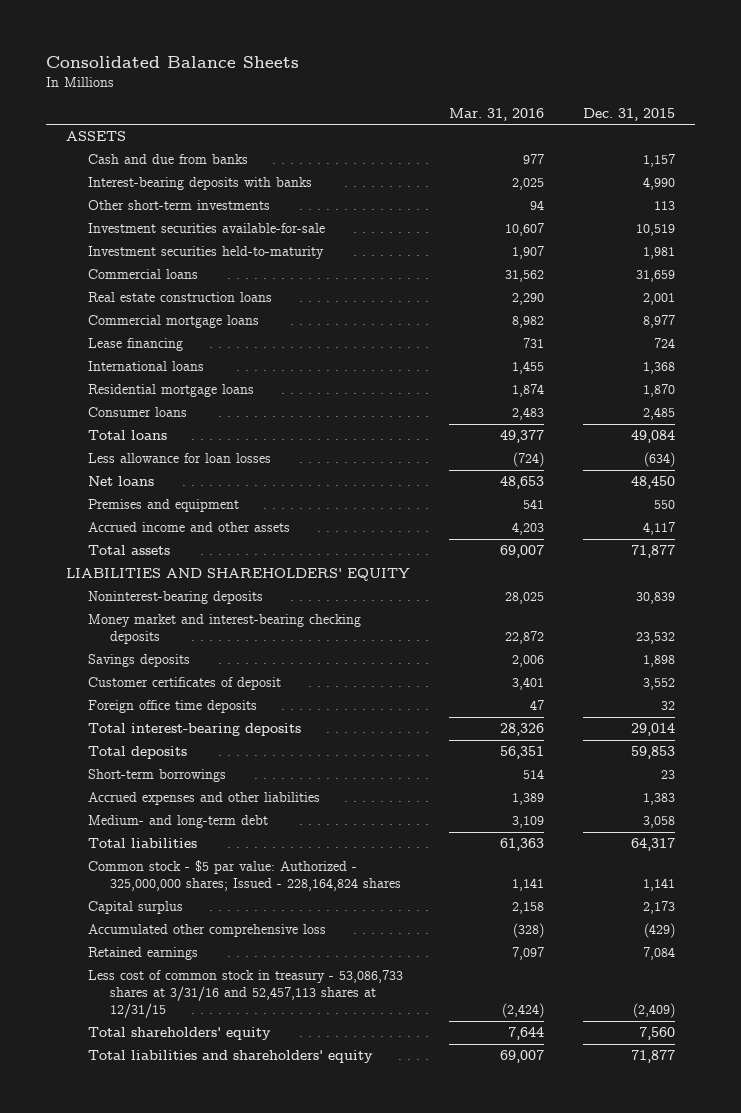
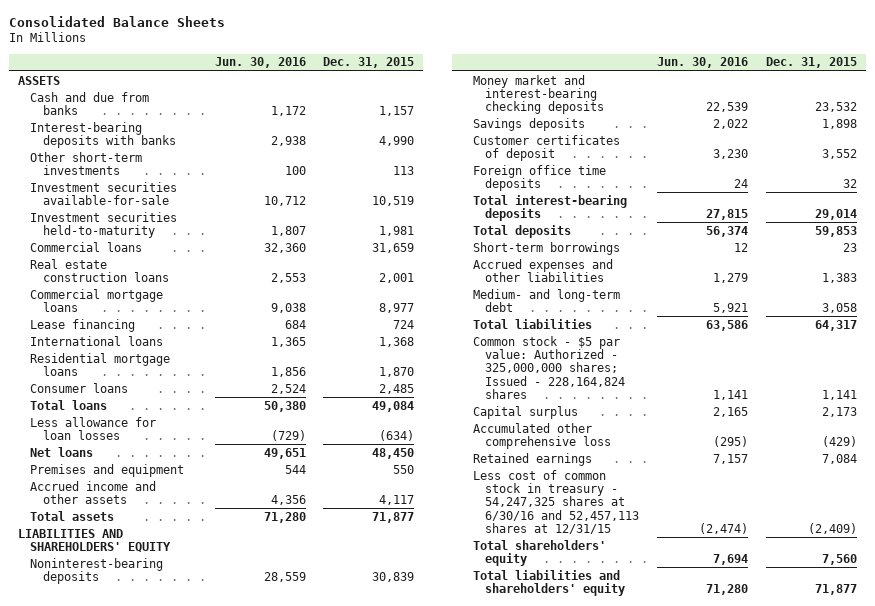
- | Mar. 31, 2016 | Dec. 31, 2015
+ | Jun. 30, 2016 | Dec. 31, 2015
- Less cost of common stock in treasury - 53,086,733 shares at 3/31/16 and 52,457,113 shares at 12/31/15 | (2,424) | (2,409)
+ Less cost of common stock in treasury - 54,247,325 shares at 6/30/16 and 52,457,113 shares at 12/31/15 | (2,474) | (2,409)

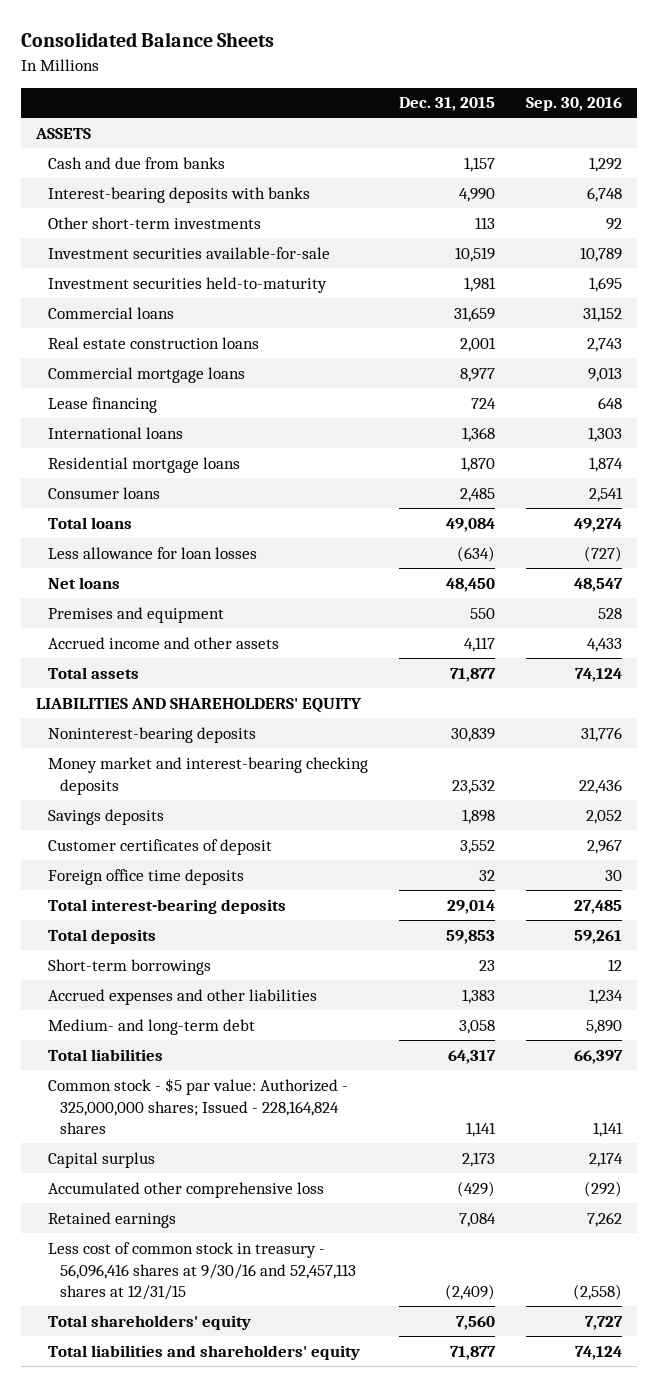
- | Jun. 30, 2016 | Dec. 31, 2015
+ | Dec. 31, 2015 | Sep. 30, 2016
- Less cost of common stock in treasury - 54,247,325 shares at 6/30/16 and 52,457,113 shares at 12/31/15 | (2,474) | (2,409)
+ Less cost of common stock in treasury - 56,096,416 shares at 9/30/16 and 52,457,113 shares at 12/31/15 | (2,409) | (2,558)

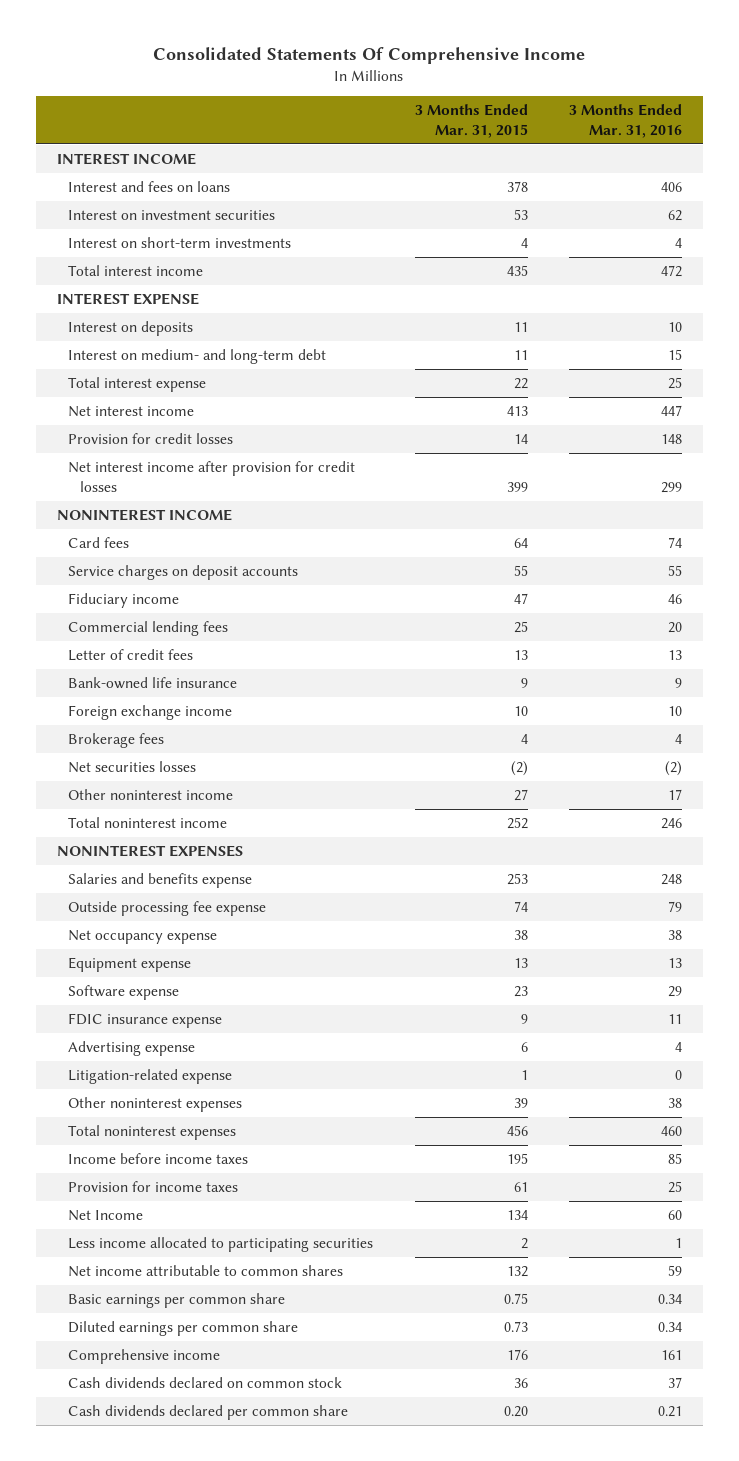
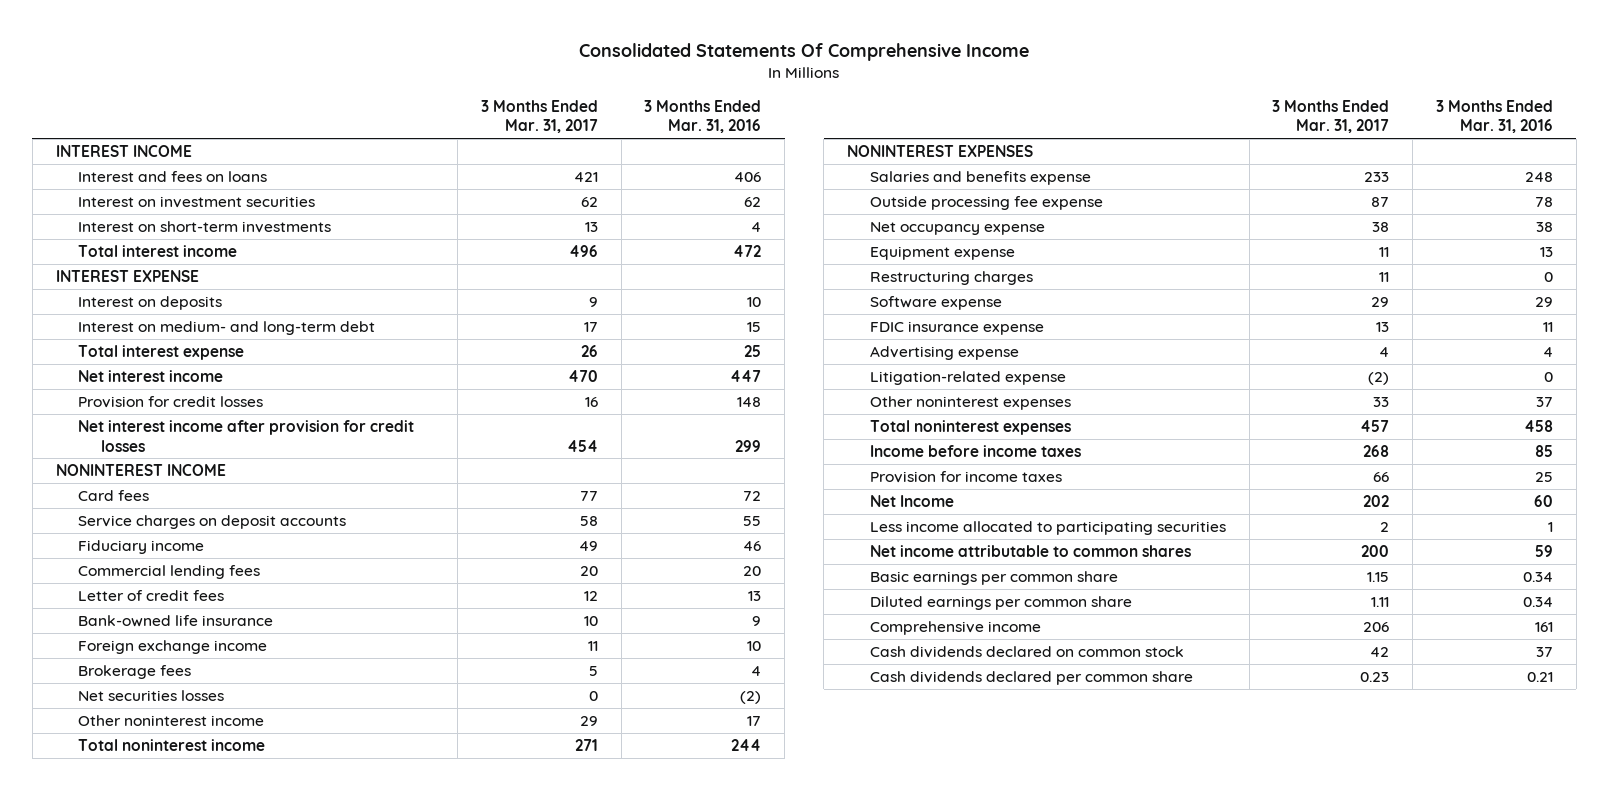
- | 3 Months Ended Mar. 31, 2015 | 3 Months Ended Mar. 31, 2016
+ | 3 Months Ended Mar. 31, 2017 | 3 Months Ended Mar. 31, 2016
- Card fees | 64 | 74
+ Card fees | 77 | 72
- Total noninterest income | 252 | 246
+ Total noninterest income | 271 | 244
- Outside processing fee expense | 74 | 79
+ Outside processing fee expense | 87 | 78
+ Restructuring charges | 11 | 0
- Other noninterest expenses | 39 | 38
- Total noninterest expenses | 456 | 460
+ Other noninterest expenses | 33 | 37
+ Total noninterest expenses | 457 | 458

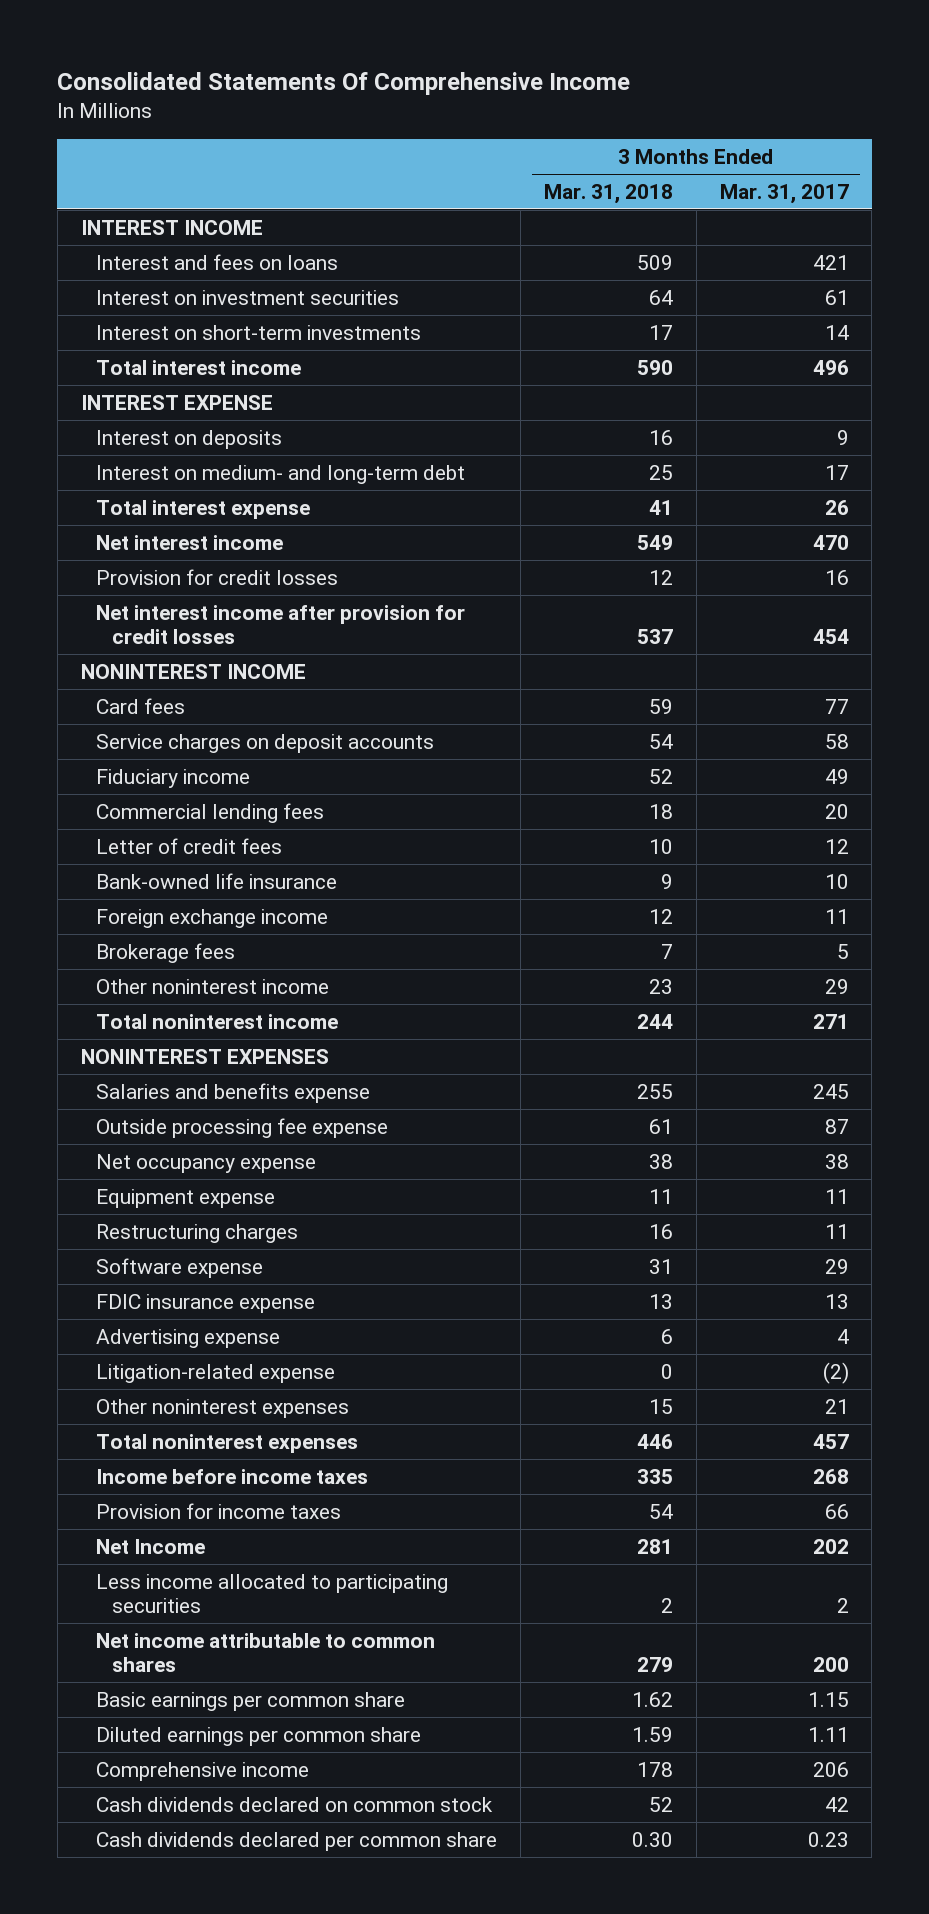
- | 3 Months Ended Mar. 31, 2017 | 3 Months Ended Mar. 31, 2016
+ | 3 Months Ended Mar. 31, 2018 | 3 Months Ended Mar. 31, 2017
- Interest on investment securities | 62 | 62
- Interest on short-term investments | 13 | 4
+ Interest on investment securities | 64 | 61
+ Interest on short-term investments | 17 | 14
- Net securities losses | 0 | (2)
- Salaries and benefits expense | 233 | 248
+ Salaries and benefits expense | 255 | 245
- Other noninterest expenses | 33 | 37
+ Other noninterest expenses | 15 | 21

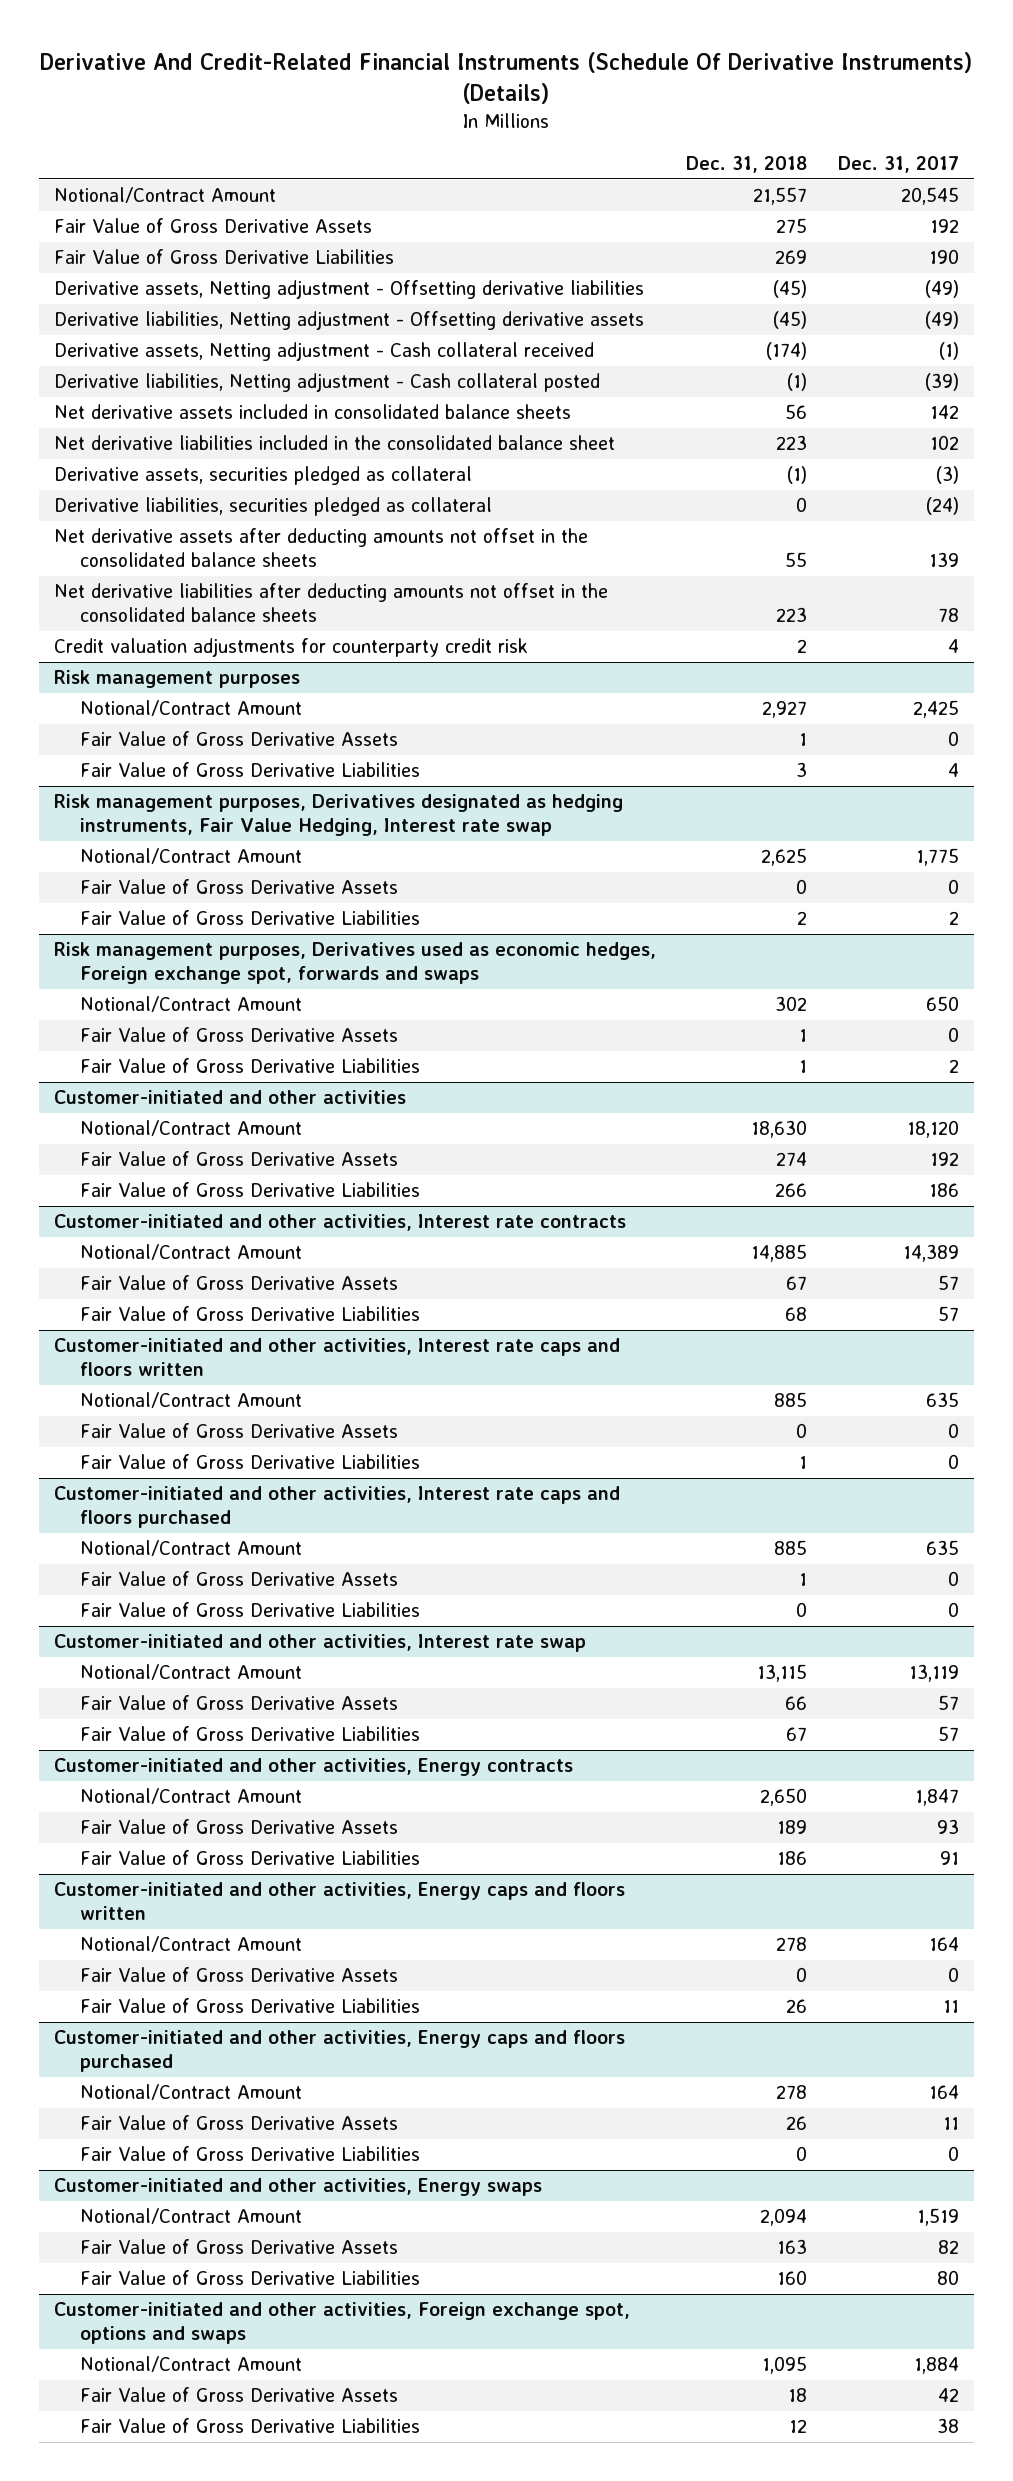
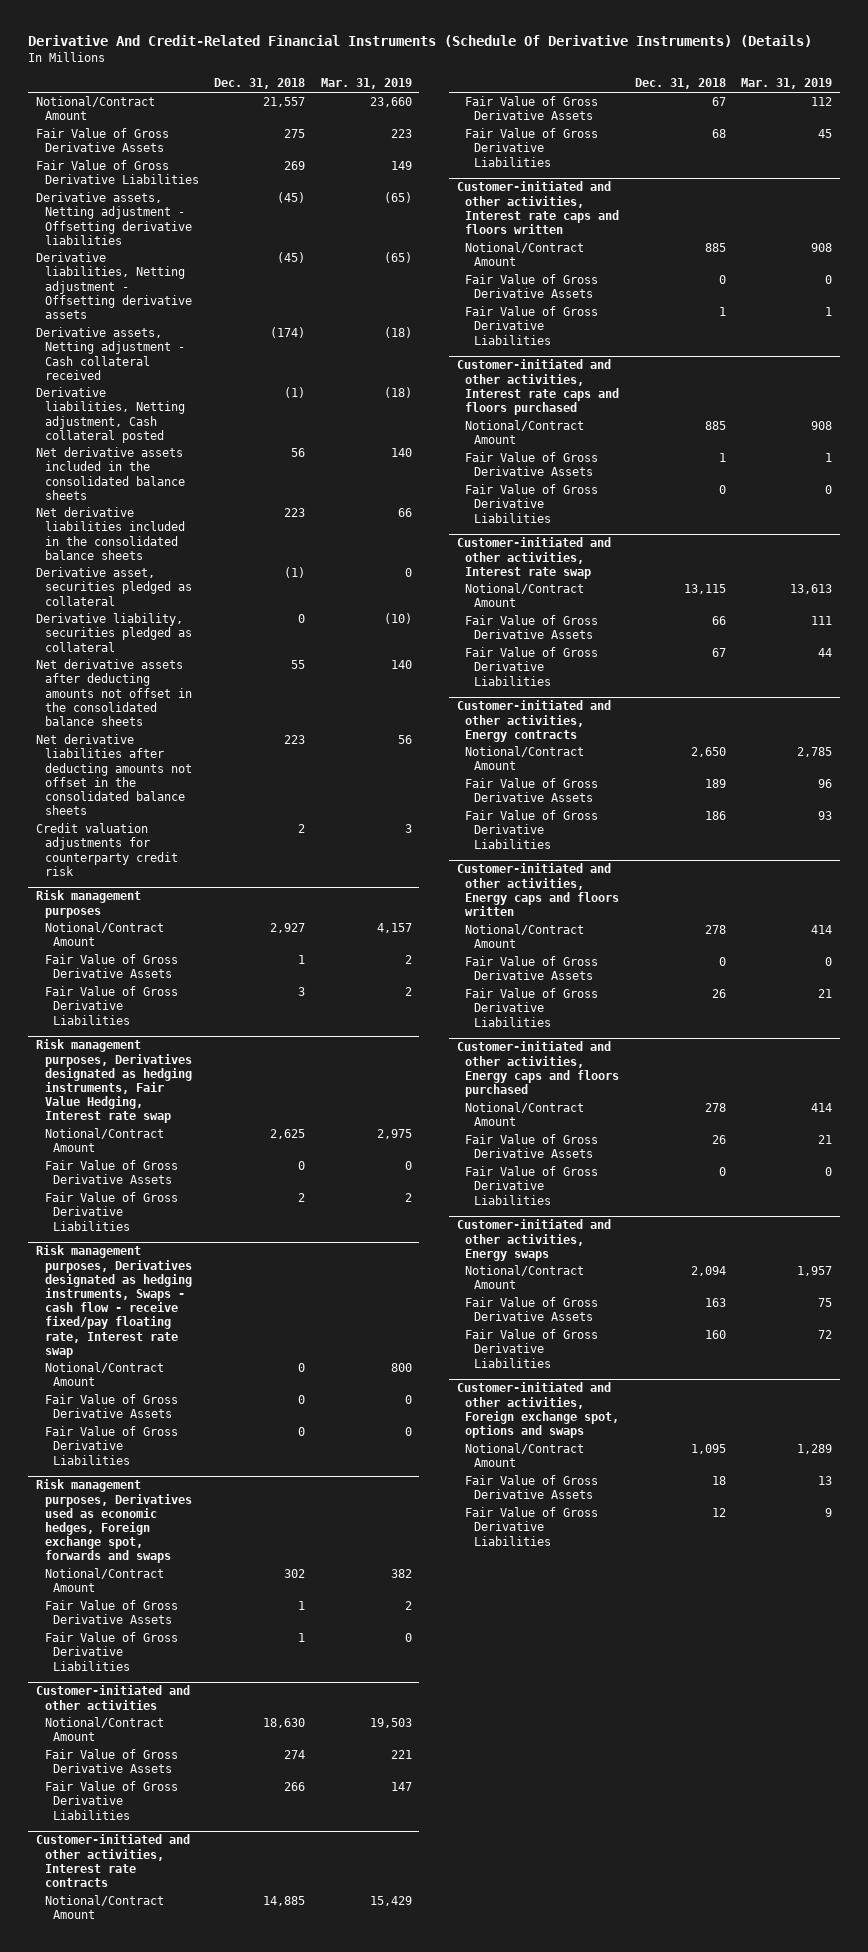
- | Dec. 31, 2018 | Dec. 31, 2017
+ | Dec. 31, 2018 | Mar. 31, 2019
- Derivative liabilities, Netting adjustment - Cash collateral posted | (1) | (39)
- Net derivative assets included in consolidated balance sheets | 56 | 142
- Net derivative liabilities included in the consolidated balance sheet | 223 | 102
- Derivative assets, securities pledged as collateral | (1) | (3)
- Derivative liabilities, securities pledged as collateral | 0 | (24)
+ Derivative liabilities, Netting adjustment, Cash collateral posted | (1) | (18)
+ Net derivative assets included in the consolidated balance sheets | 56 | 140
+ Net derivative liabilities included in the consolidated balance sheets | 223 | 66
+ Derivative asset, securities pledged as collateral | (1) | 0
+ Derivative liability, securities pledged as collateral | 0 | (10)
+ Risk management purposes, Derivatives designated as hedging instruments, Swaps - cash flow - receive fixed/pay floating rate, Interest rate swap
+ Notional/Contract Amount | 0 | 800
+ Fair Value of Gross Derivative Assets | 0 | 0
+ Fair Value of Gross Derivative Liabilities | 0 | 0

